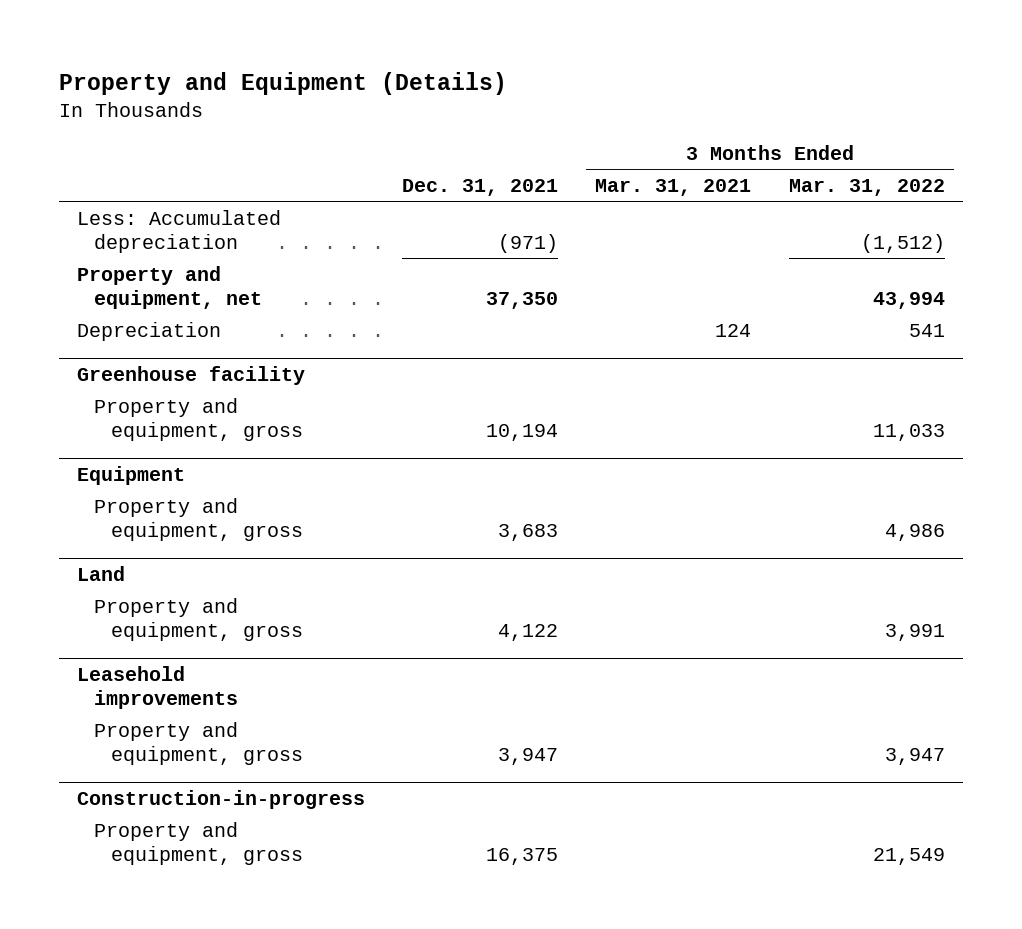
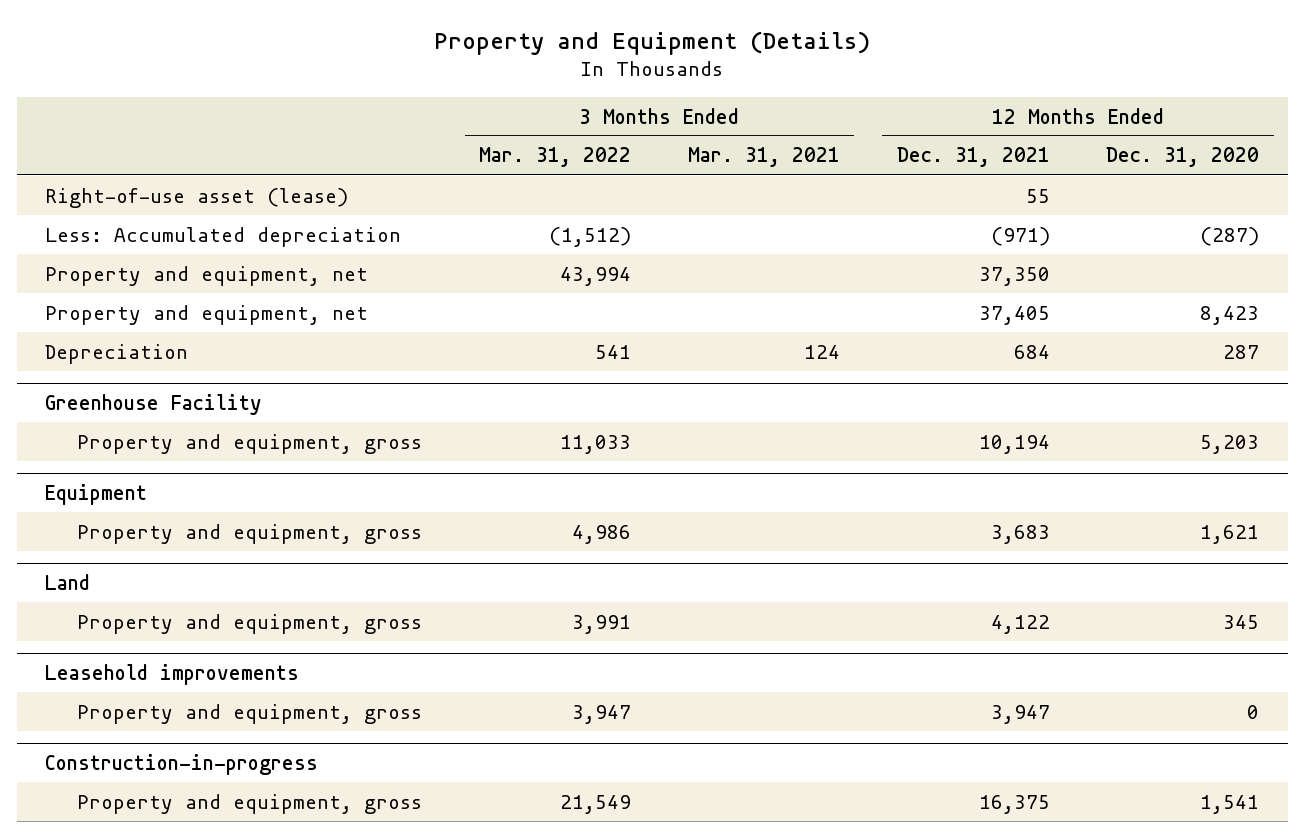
- | Dec. 31, 2021 | 3 Months Ended Mar. 31, 2021 | 3 Months Ended Mar. 31, 2022
+ | 3 Months Ended Mar. 31, 2022 | 3 Months Ended Mar. 31, 2021 | 12 Months Ended Dec. 31, 2021 | 12 Months Ended Dec. 31, 2020
+ Right-of-use asset (lease) | | | 55 |
+ Property and equipment, net | | | 37,405 | 8,423
- Greenhouse facility
+ Greenhouse Facility

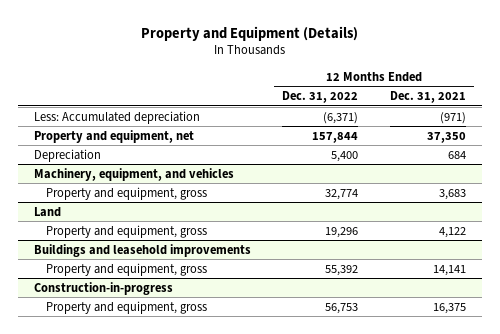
- | 3 Months Ended Mar. 31, 2022 | 3 Months Ended Mar. 31, 2021 | 12 Months Ended Dec. 31, 2021 | 12 Months Ended Dec. 31, 2020
+ | 12 Months Ended Dec. 31, 2022 | 12 Months Ended Dec. 31, 2021
- Right-of-use asset (lease) | | | 55 |
- Property and equipment, net | | | 37,405 | 8,423
- Greenhouse Facility
- Property and equipment, gross | 11,033 | | 10,194 | 5,203
- Equipment
+ Machinery, equipment, and vehicles
- Leasehold improvements
- Property and equipment, gross | 3,947 | | 3,947 | 0
+ Buildings and leasehold improvements
+ Property and equipment, gross | 55,392 | 14,141

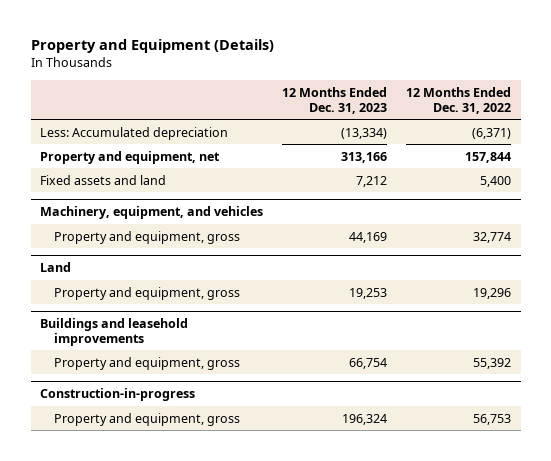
- | 12 Months Ended Dec. 31, 2022 | 12 Months Ended Dec. 31, 2021
+ | 12 Months Ended Dec. 31, 2023 | 12 Months Ended Dec. 31, 2022
- Depreciation | 5,400 | 684
+ Fixed assets and land | 7,212 | 5,400

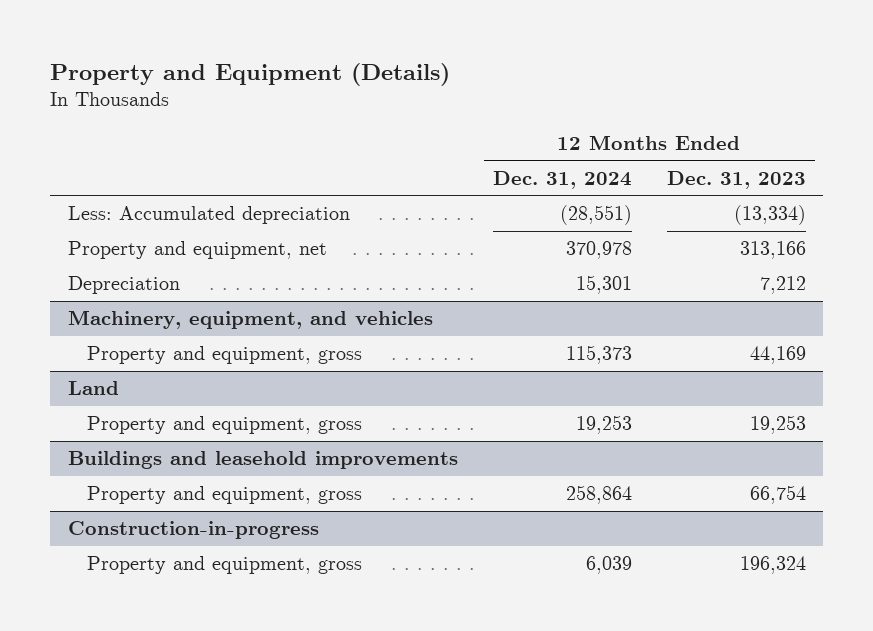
- | 12 Months Ended Dec. 31, 2023 | 12 Months Ended Dec. 31, 2022
+ | 12 Months Ended Dec. 31, 2024 | 12 Months Ended Dec. 31, 2023
- Fixed assets and land | 7,212 | 5,400
+ Depreciation | 15,301 | 7,212

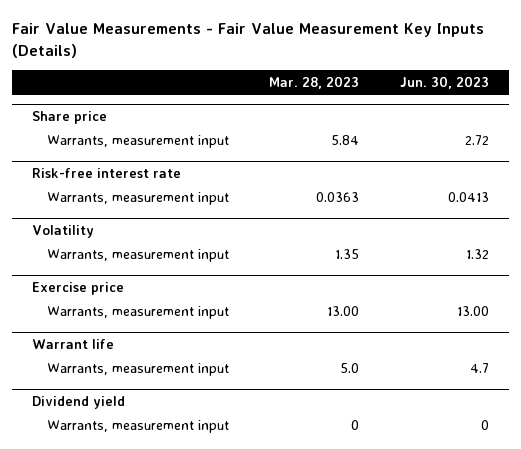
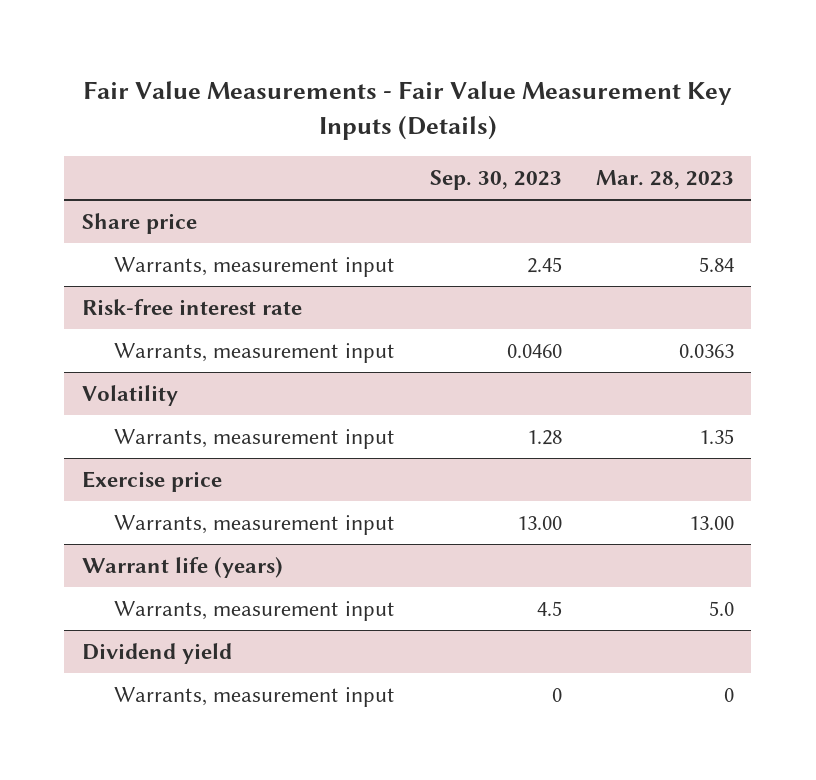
- | Mar. 28, 2023 | Jun. 30, 2023
+ | Sep. 30, 2023 | Mar. 28, 2023
- Warrant life
+ Warrant life (years)

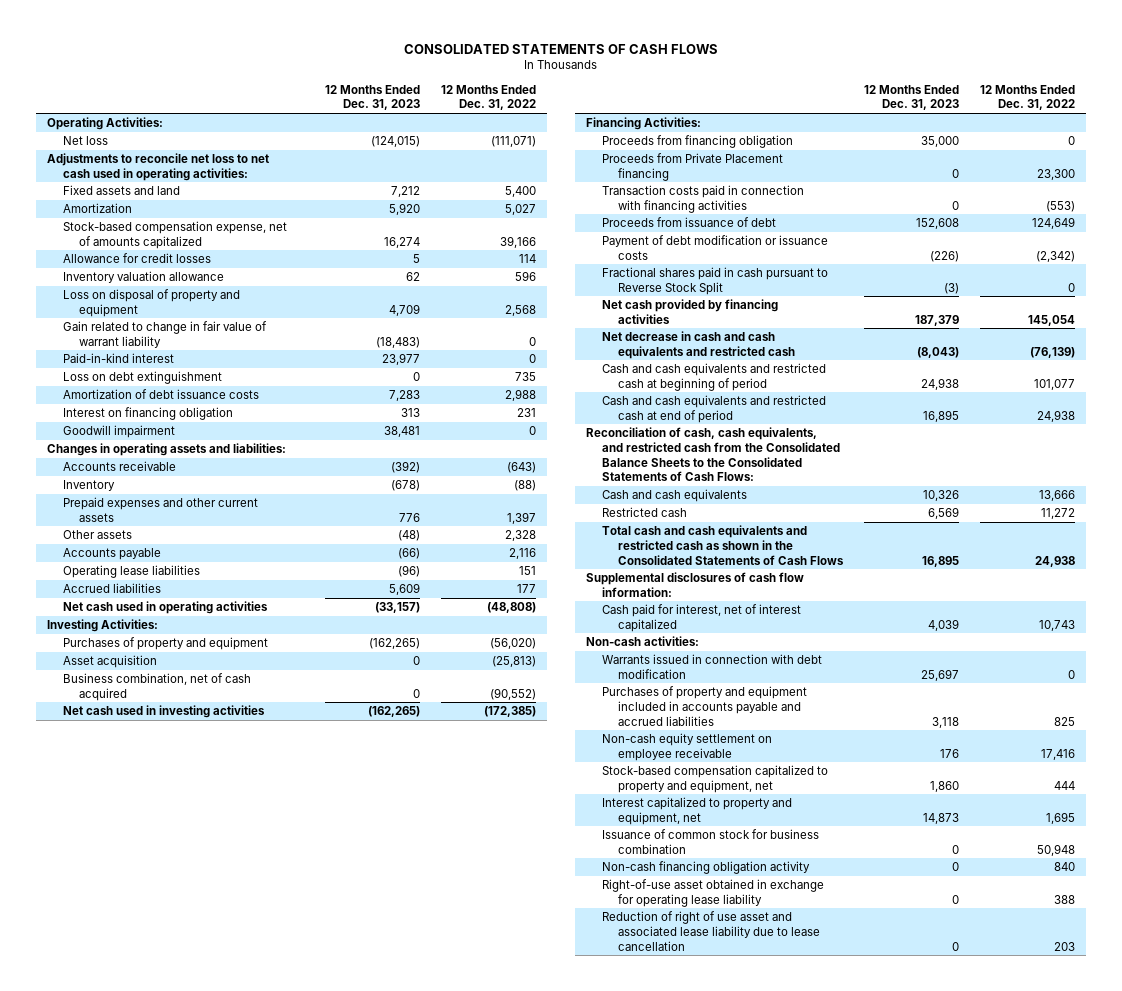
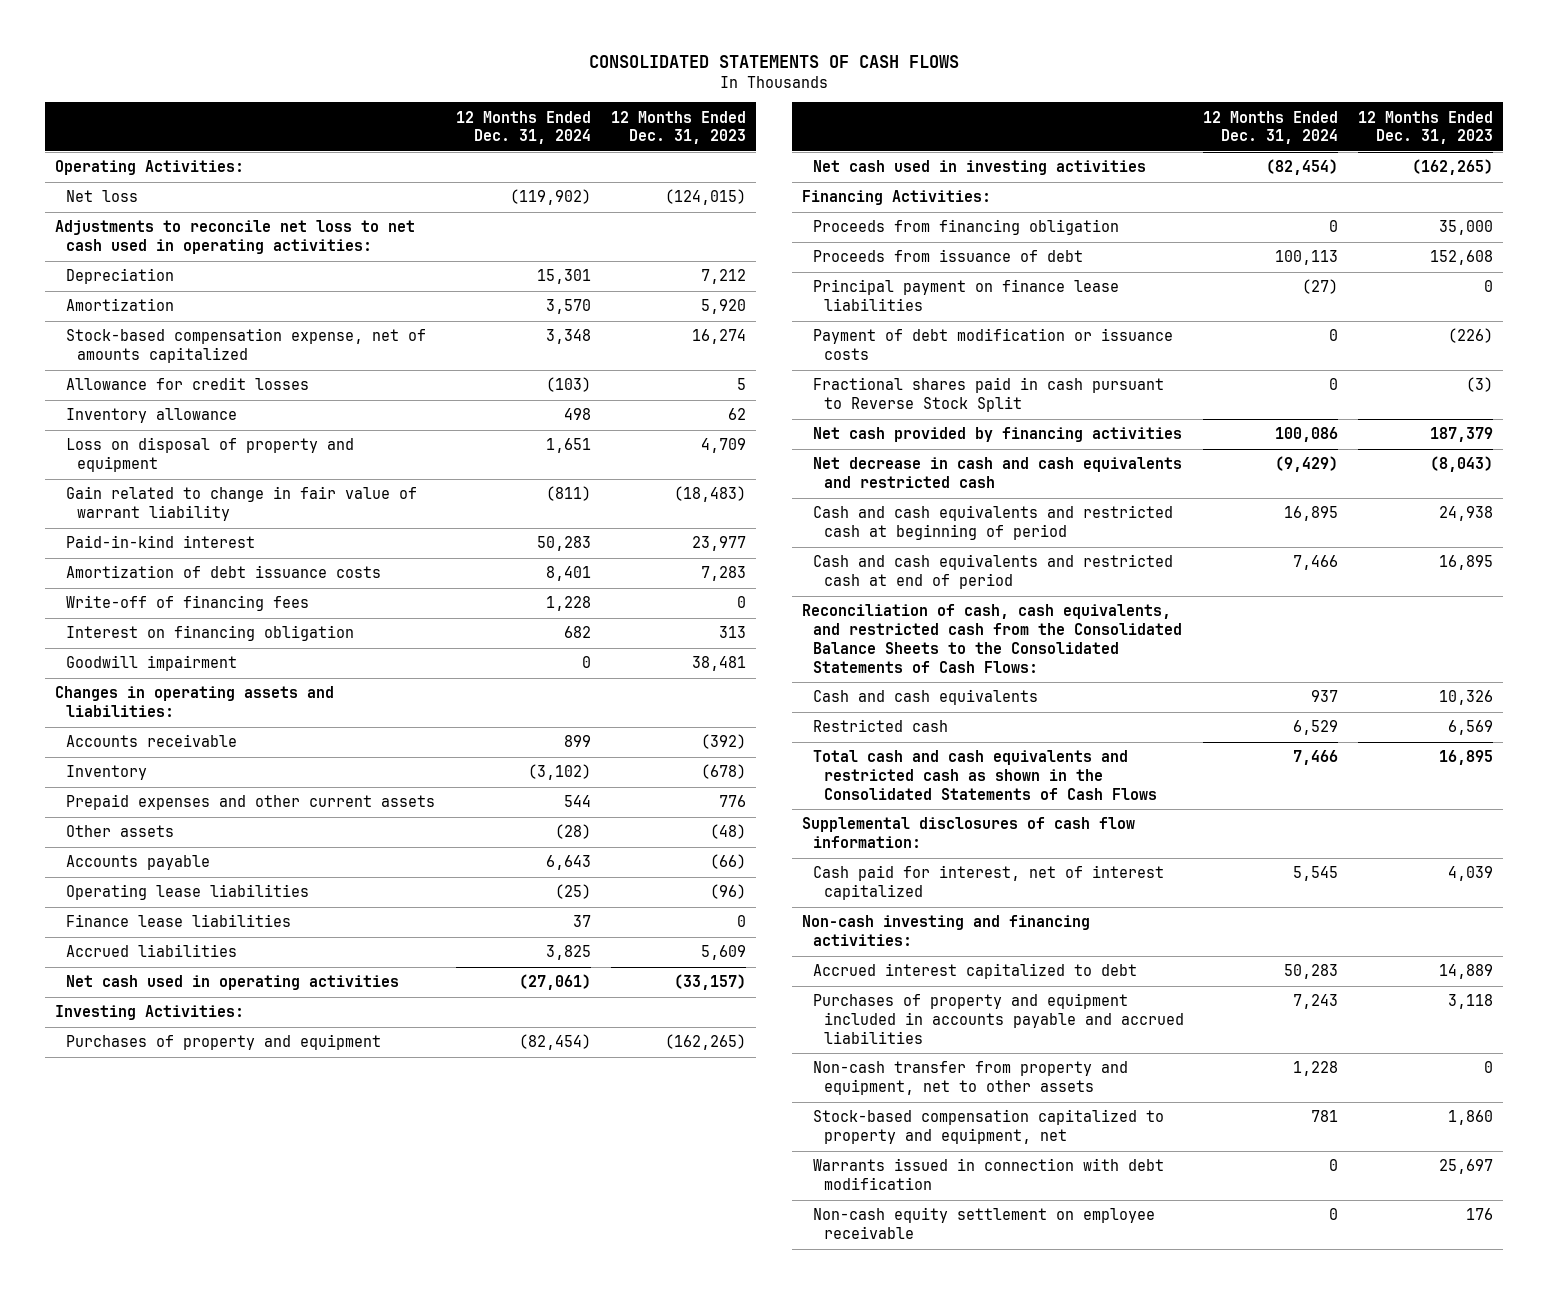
- | 12 Months Ended Dec. 31, 2023 | 12 Months Ended Dec. 31, 2022
+ | 12 Months Ended Dec. 31, 2024 | 12 Months Ended Dec. 31, 2023
- Fixed assets and land | 7,212 | 5,400
+ Depreciation | 15,301 | 7,212
- Inventory valuation allowance | 62 | 596
+ Inventory allowance | 498 | 62
- Loss on debt extinguishment | 0 | 735
+ Write-off of financing fees | 1,228 | 0
+ Finance lease liabilities | 37 | 0
- Asset acquisition | 0 | (25,813)
- Business combination, net of cash acquired | 0 | (90,552)
- Proceeds from Private Placement financing | 0 | 23,300
- Transaction costs paid in connection with financing activities | 0 | (553)
+ Principal payment on finance lease liabilities | (27) | 0
- Non-cash activities:
+ Non-cash investing and financing activities:
+ Accrued interest capitalized to debt | 50,283 | 14,889
+ Non-cash transfer from property and equipment, net to other assets | 1,228 | 0
- Interest capitalized to property and equipment, net | 14,873 | 1,695
- Issuance of common stock for business combination | 0 | 50,948
- Non-cash financing obligation activity | 0 | 840
- Right-of-use asset obtained in exchange for operating lease liability | 0 | 388
- Reduction of right of use asset and associated lease liability due to lease cancellation | 0 | 203
moved down: Warrants issued in connection with debt modification | 0 | 25,697
moved down: Non-cash equity settlement on employee receivable | 0 | 176

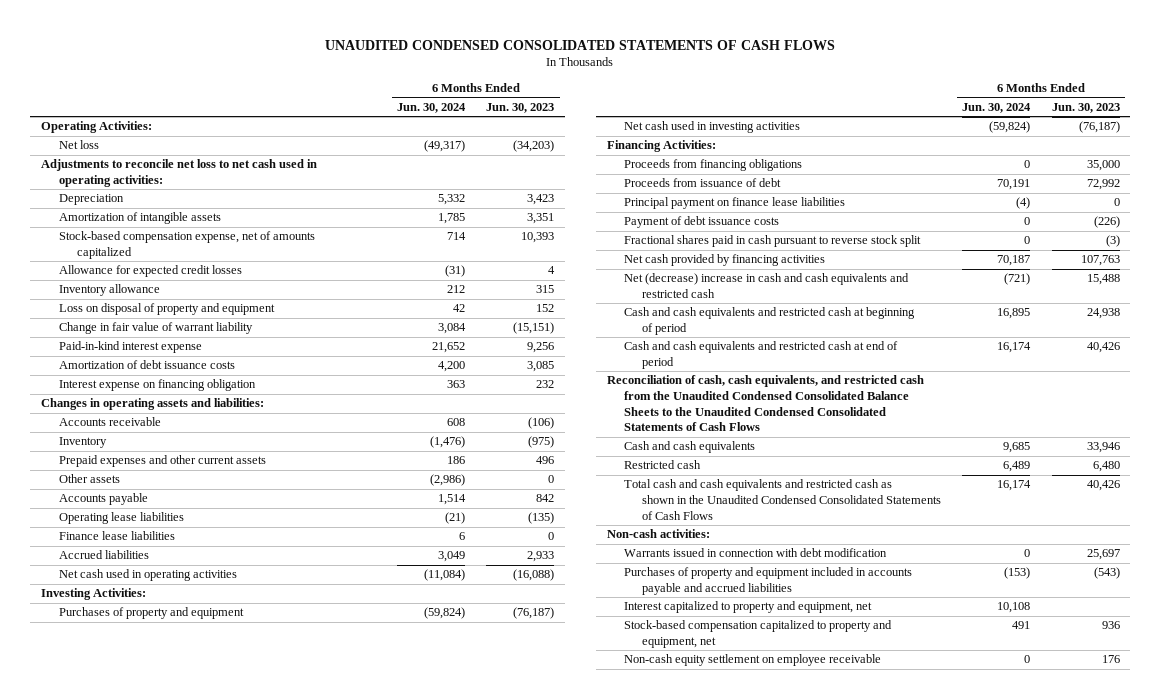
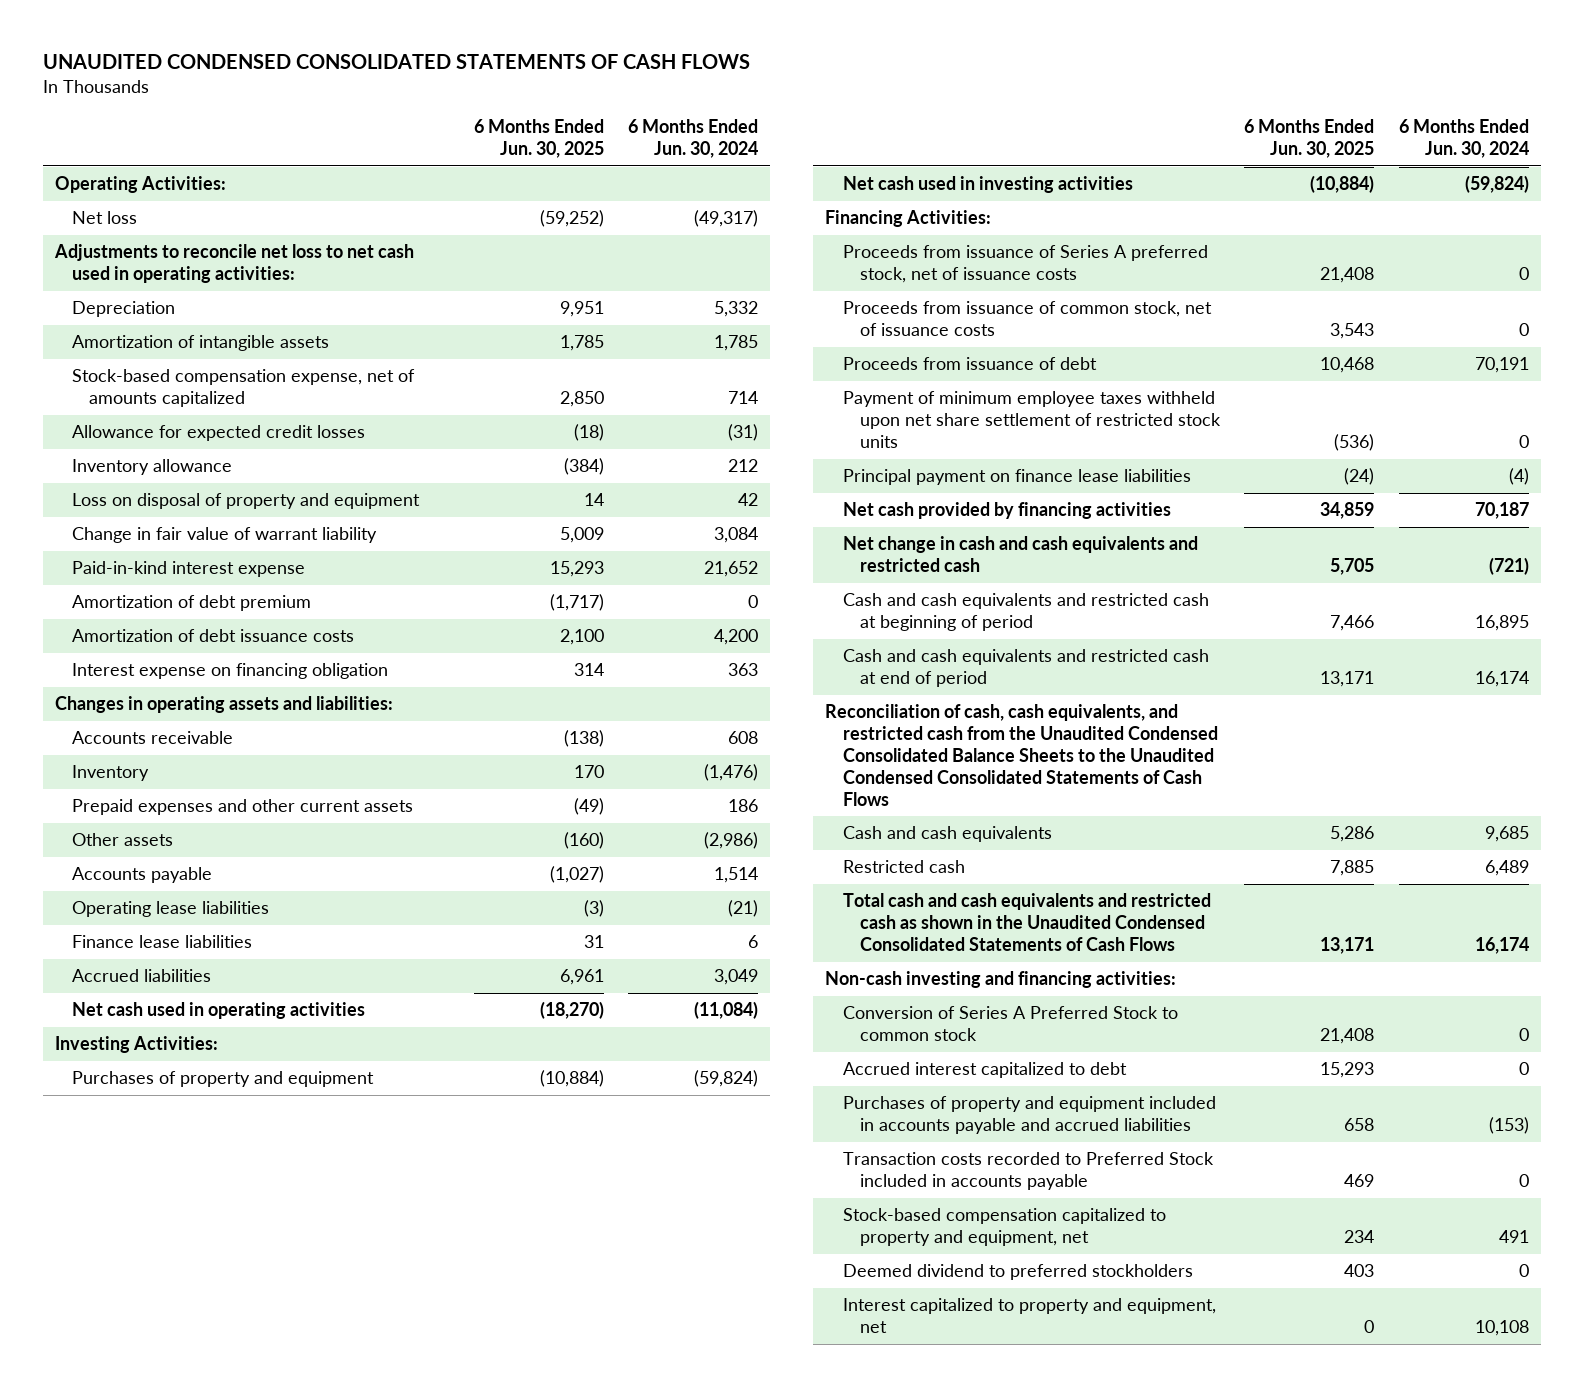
- | 6 Months Ended Jun. 30, 2024 | 6 Months Ended Jun. 30, 2023
+ | 6 Months Ended Jun. 30, 2025 | 6 Months Ended Jun. 30, 2024
+ Amortization of debt premium | (1,717) | 0
- Proceeds from financing obligations | 0 | 35,000
+ Proceeds from issuance of Series A preferred stock, net of issuance costs | 21,408 | 0
+ Proceeds from issuance of common stock, net of issuance costs | 3,543 | 0
+ Payment of minimum employee taxes withheld upon net share settlement of restricted stock units | (536) | 0
- Payment of debt issuance costs | 0 | (226)
- Fractional shares paid in cash pursuant to reverse stock split | 0 | (3)
- Net (decrease) increase in cash and cash equivalents and restricted cash | (721) | 15,488
+ Net change in cash and cash equivalents and restricted cash | 5,705 | (721)
- Non-cash activities:
- Warrants issued in connection with debt modification | 0 | 25,697
+ Non-cash investing and financing activities:
+ Conversion of Series A Preferred Stock to common stock | 21,408 | 0
+ Accrued interest capitalized to debt | 15,293 | 0
+ Transaction costs recorded to Preferred Stock included in accounts payable | 469 | 0
- Non-cash equity settlement on employee receivable | 0 | 176
+ Deemed dividend to preferred stockholders | 403 | 0
moved down: Interest capitalized to property and equipment, net | 0 | 10,108

